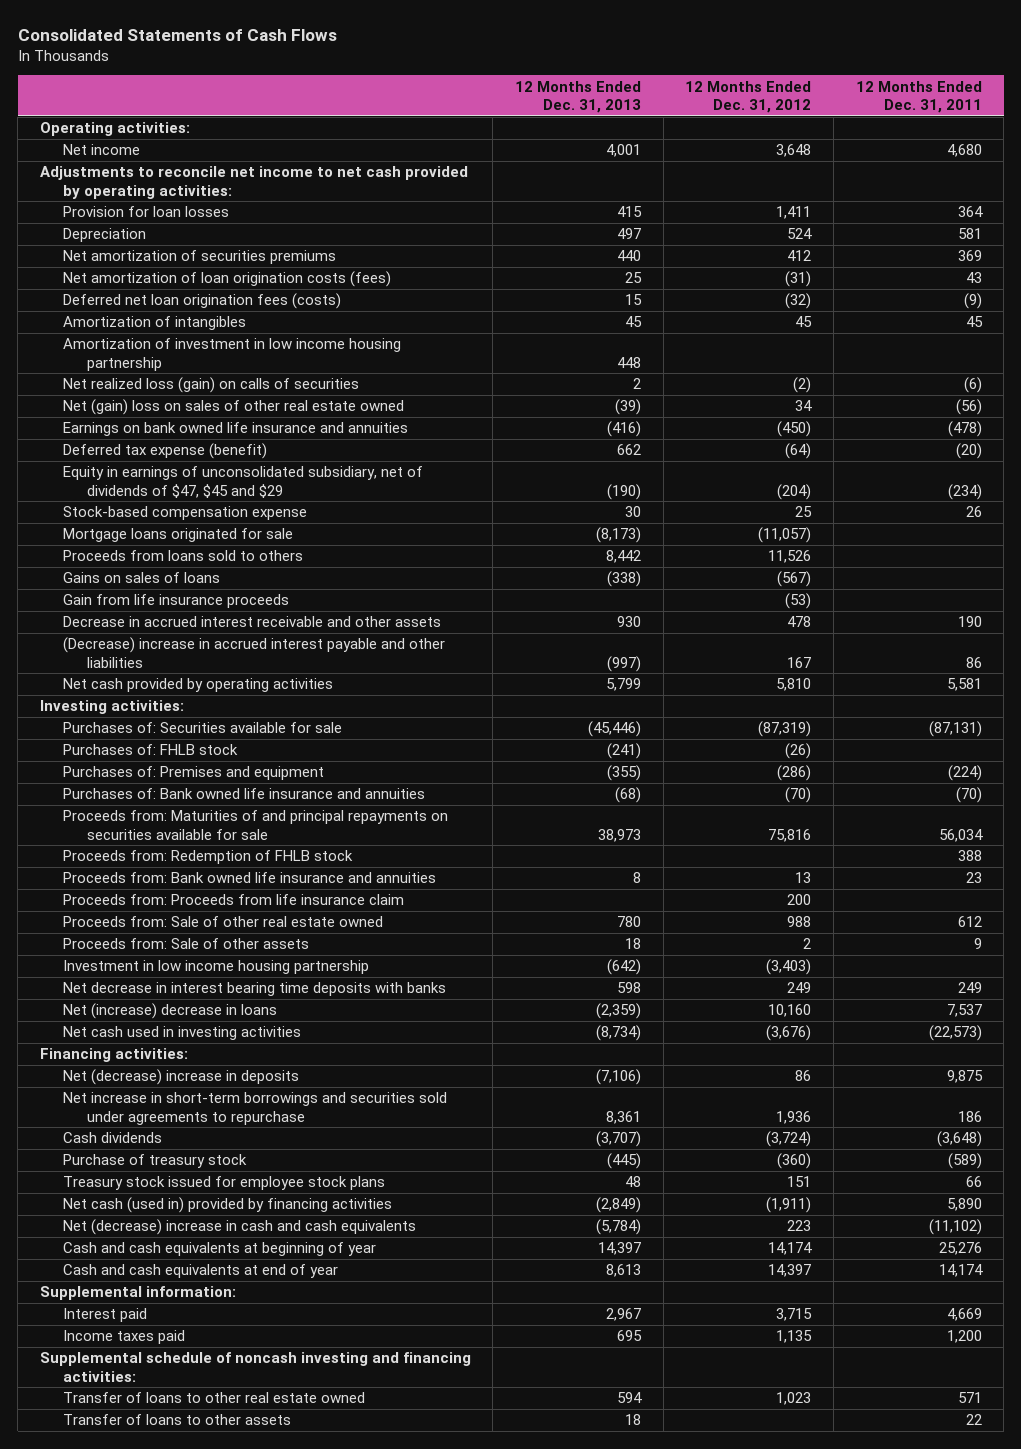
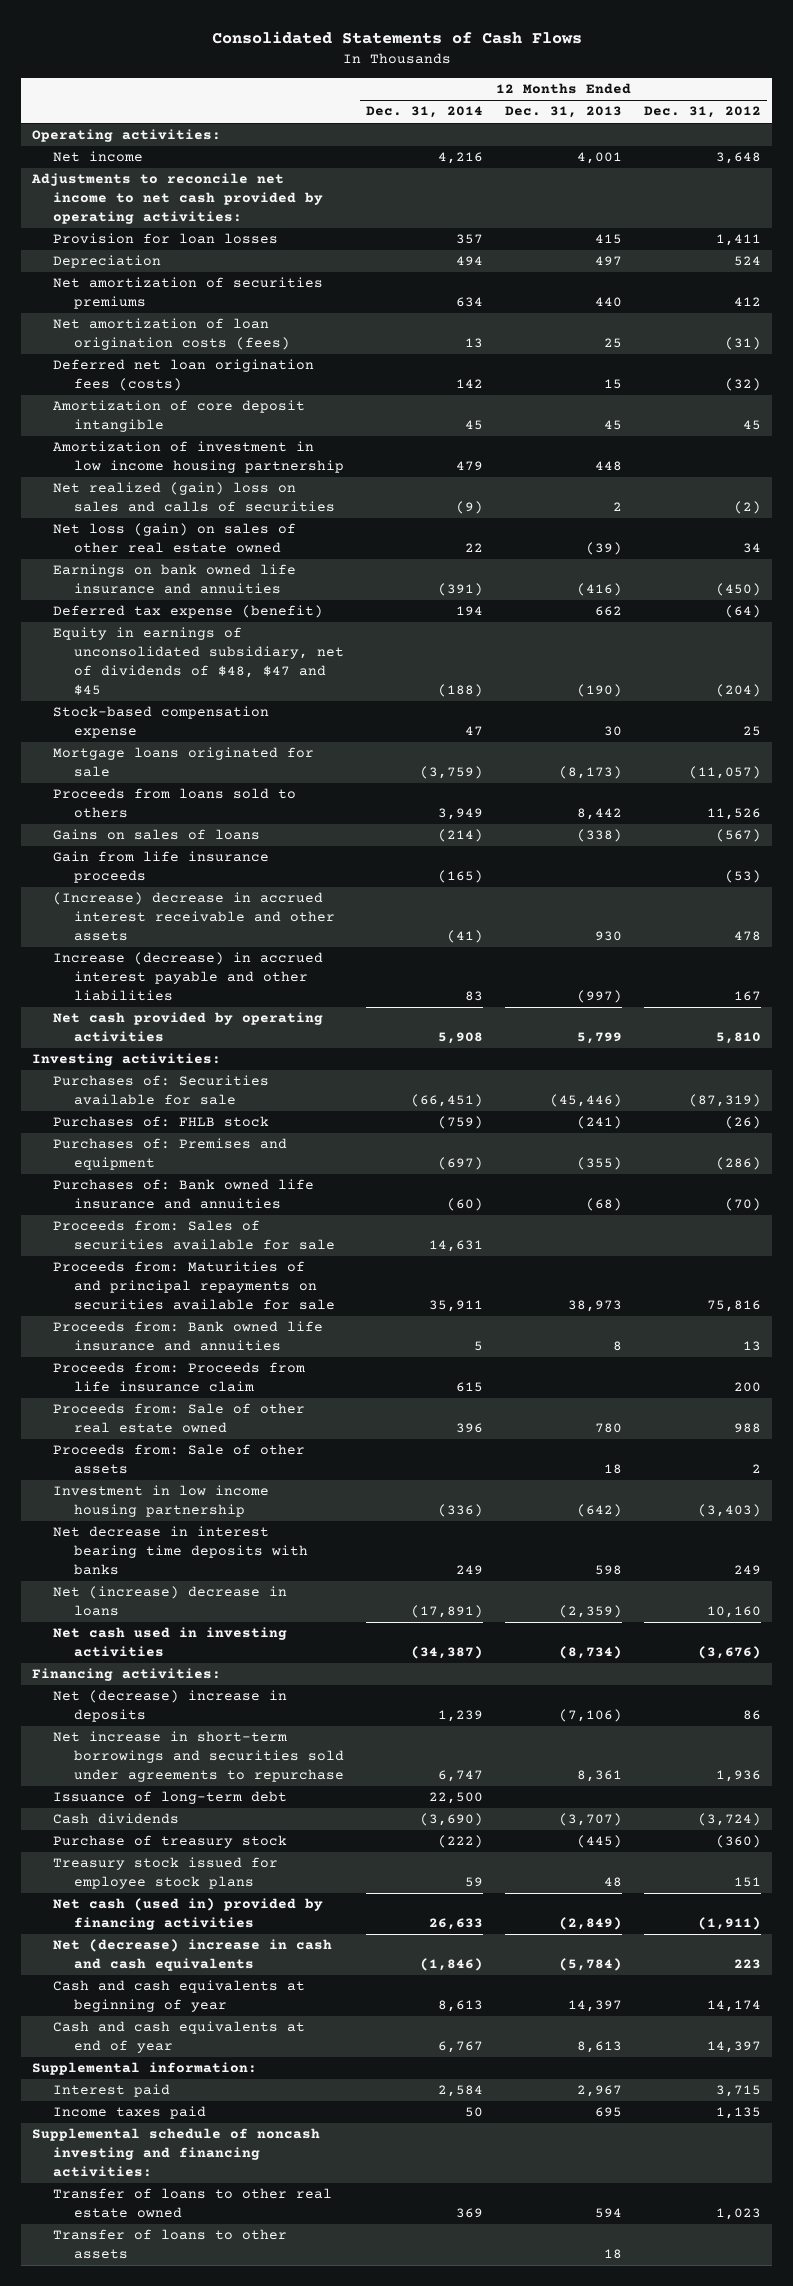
- | 12 Months Ended Dec. 31, 2013 | 12 Months Ended Dec. 31, 2012 | 12 Months Ended Dec. 31, 2011
+ | 12 Months Ended Dec. 31, 2014 | 12 Months Ended Dec. 31, 2013 | 12 Months Ended Dec. 31, 2012
- Amortization of intangibles | 45 | 45 | 45
+ Amortization of core deposit intangible | 45 | 45 | 45
- Net realized loss (gain) on calls of securities | 2 | (2) | (6)
- Net (gain) loss on sales of other real estate owned | (39) | 34 | (56)
+ Net realized (gain) loss on sales and calls of securities | (9) | 2 | (2)
+ Net loss (gain) on sales of other real estate owned | 22 | (39) | 34
- Equity in earnings of unconsolidated subsidiary, net of dividends of $47, $45 and $29 | (190) | (204) | (234)
+ Equity in earnings of unconsolidated subsidiary, net of dividends of $48, $47 and $45 | (188) | (190) | (204)
- Decrease in accrued interest receivable and other assets | 930 | 478 | 190
- (Decrease) increase in accrued interest payable and other liabilities | (997) | 167 | 86
+ (Increase) decrease in accrued interest receivable and other assets | (41) | 930 | 478
+ Increase (decrease) in accrued interest payable and other liabilities | 83 | (997) | 167
+ Proceeds from: Sales of securities available for sale | 14,631 | |
- Proceeds from: Redemption of FHLB stock | | | 388
+ Issuance of long-term debt | 22,500 | |

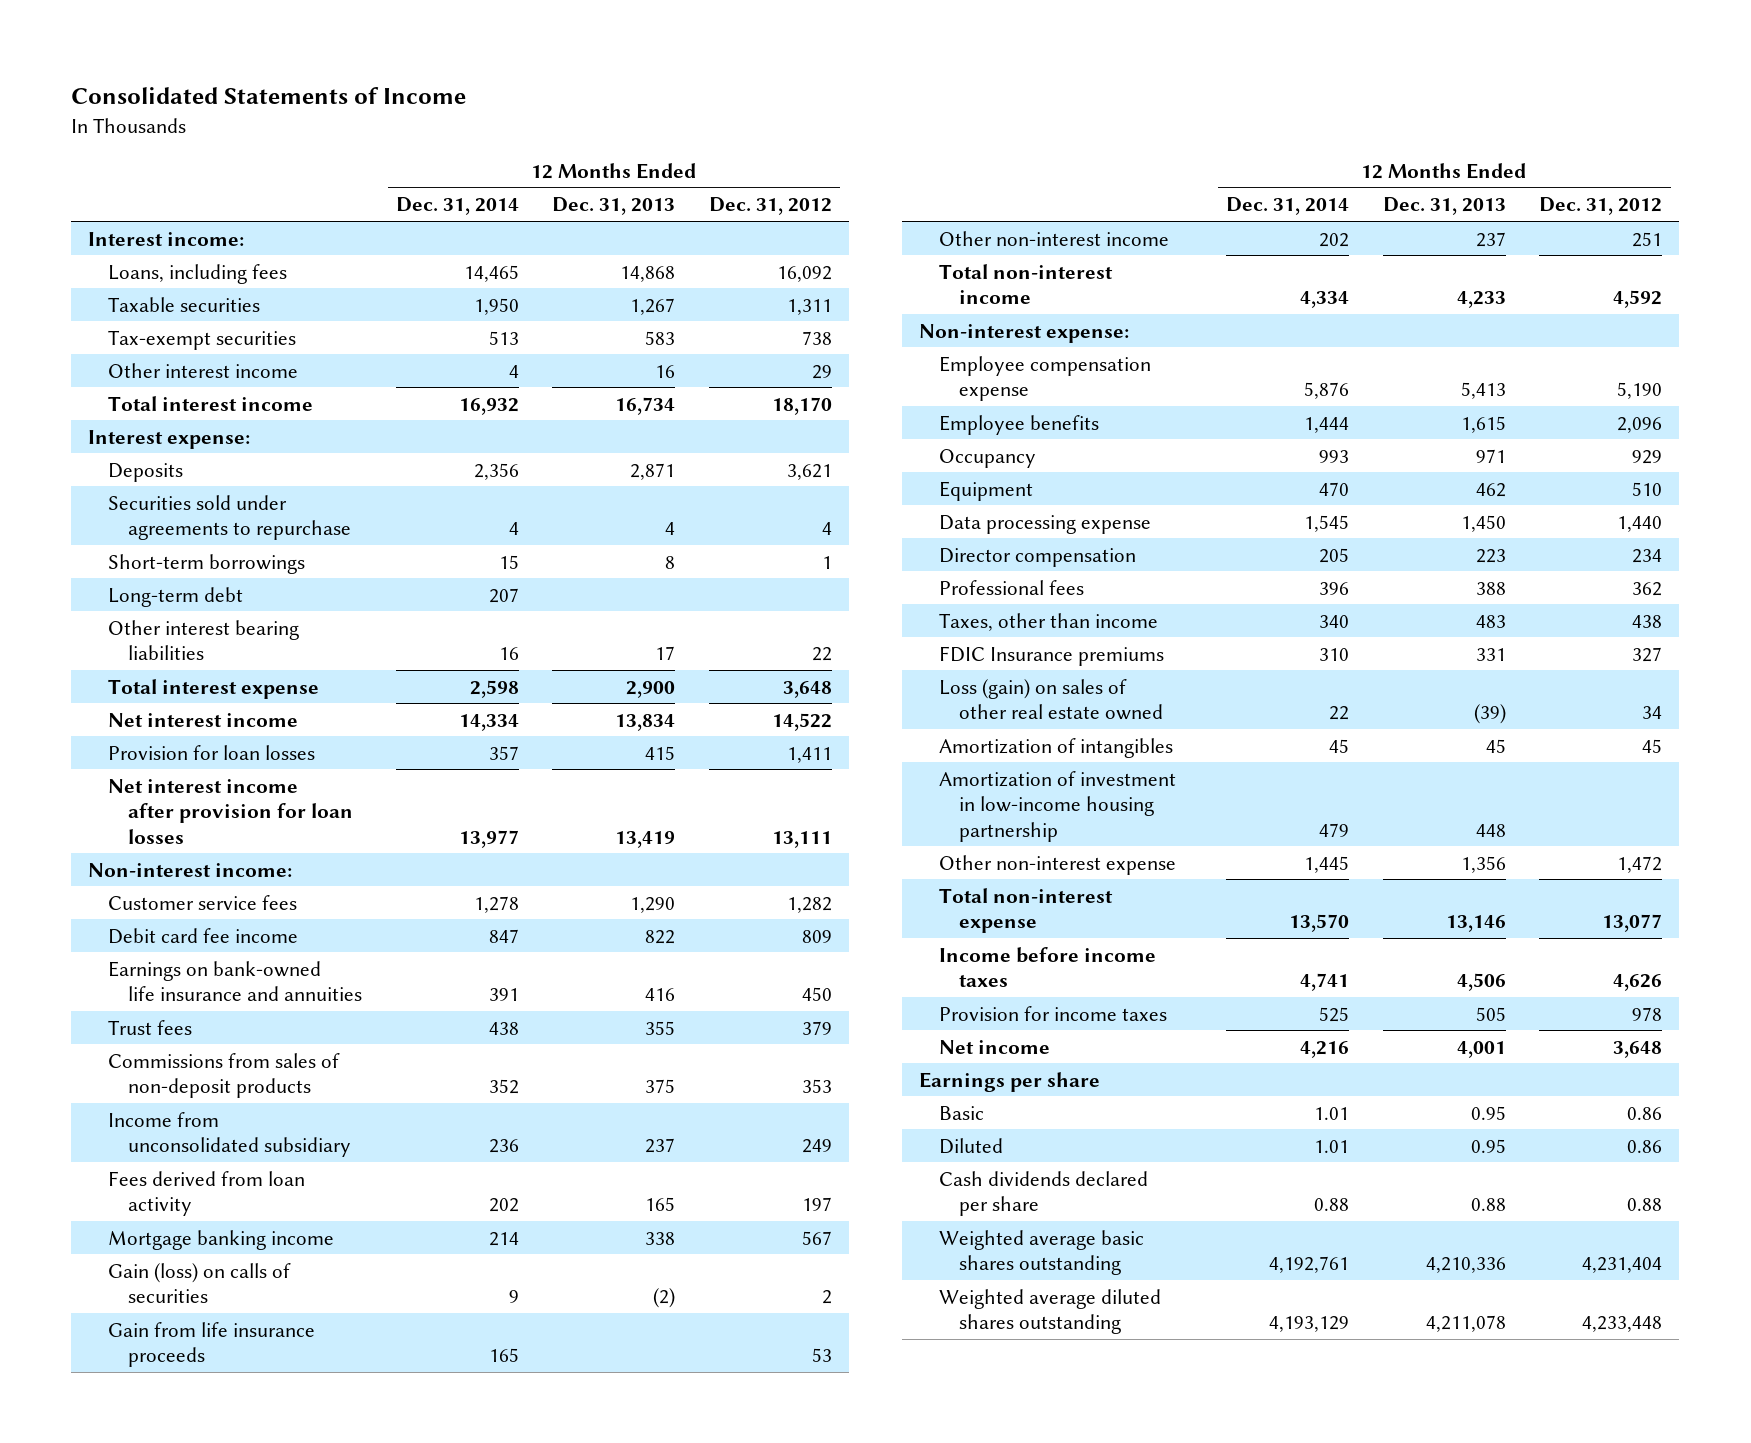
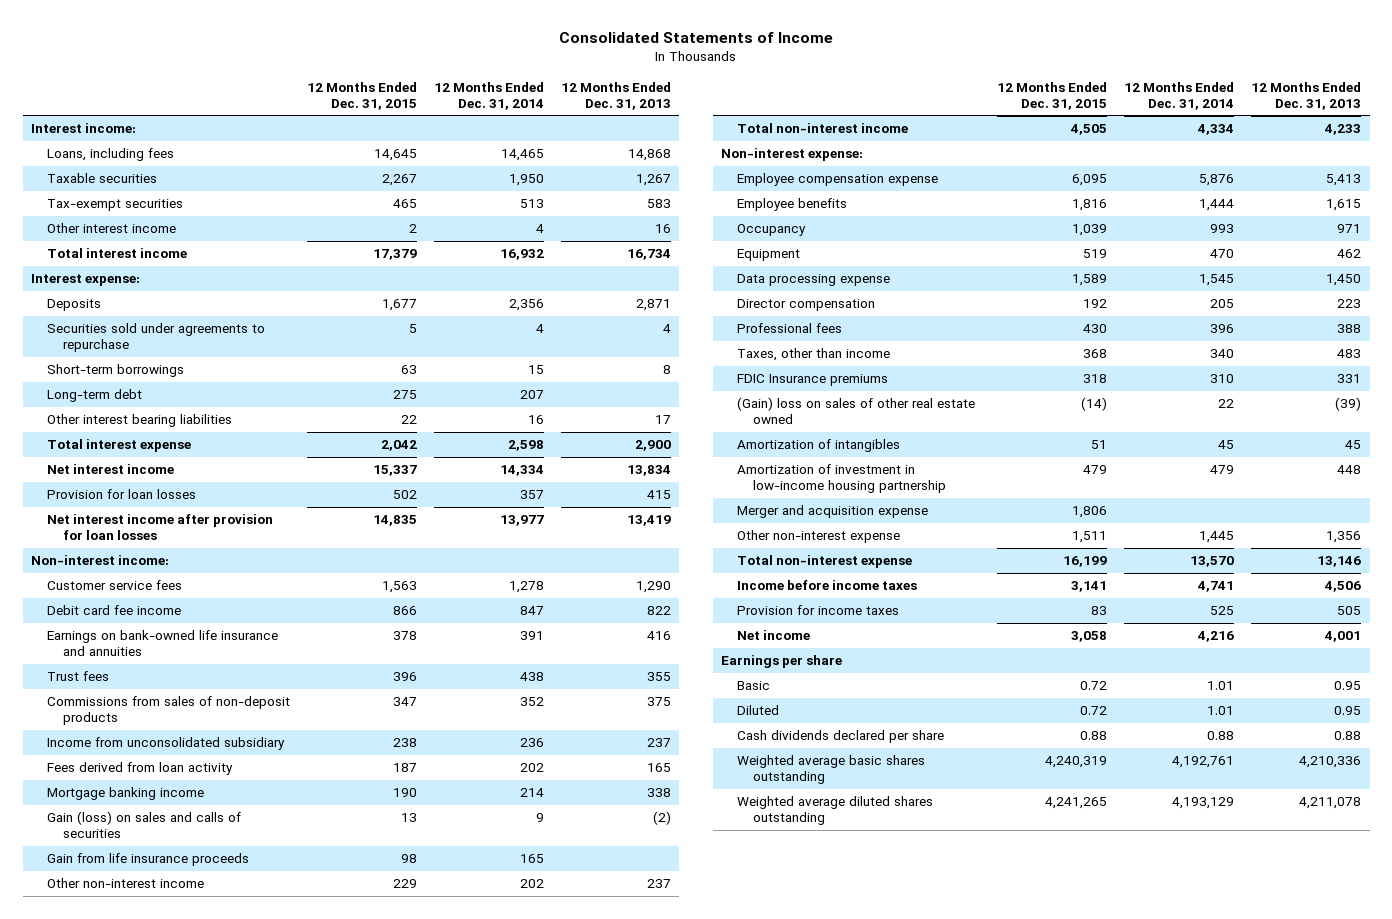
- | 12 Months Ended Dec. 31, 2014 | 12 Months Ended Dec. 31, 2013 | 12 Months Ended Dec. 31, 2012
+ | 12 Months Ended Dec. 31, 2015 | 12 Months Ended Dec. 31, 2014 | 12 Months Ended Dec. 31, 2013
- Gain (loss) on calls of securities | 9 | (2) | 2
+ Gain (loss) on sales and calls of securities | 13 | 9 | (2)
- Loss (gain) on sales of other real estate owned | 22 | (39) | 34
+ (Gain) loss on sales of other real estate owned | (14) | 22 | (39)
+ Merger and acquisition expense | 1,806 | |

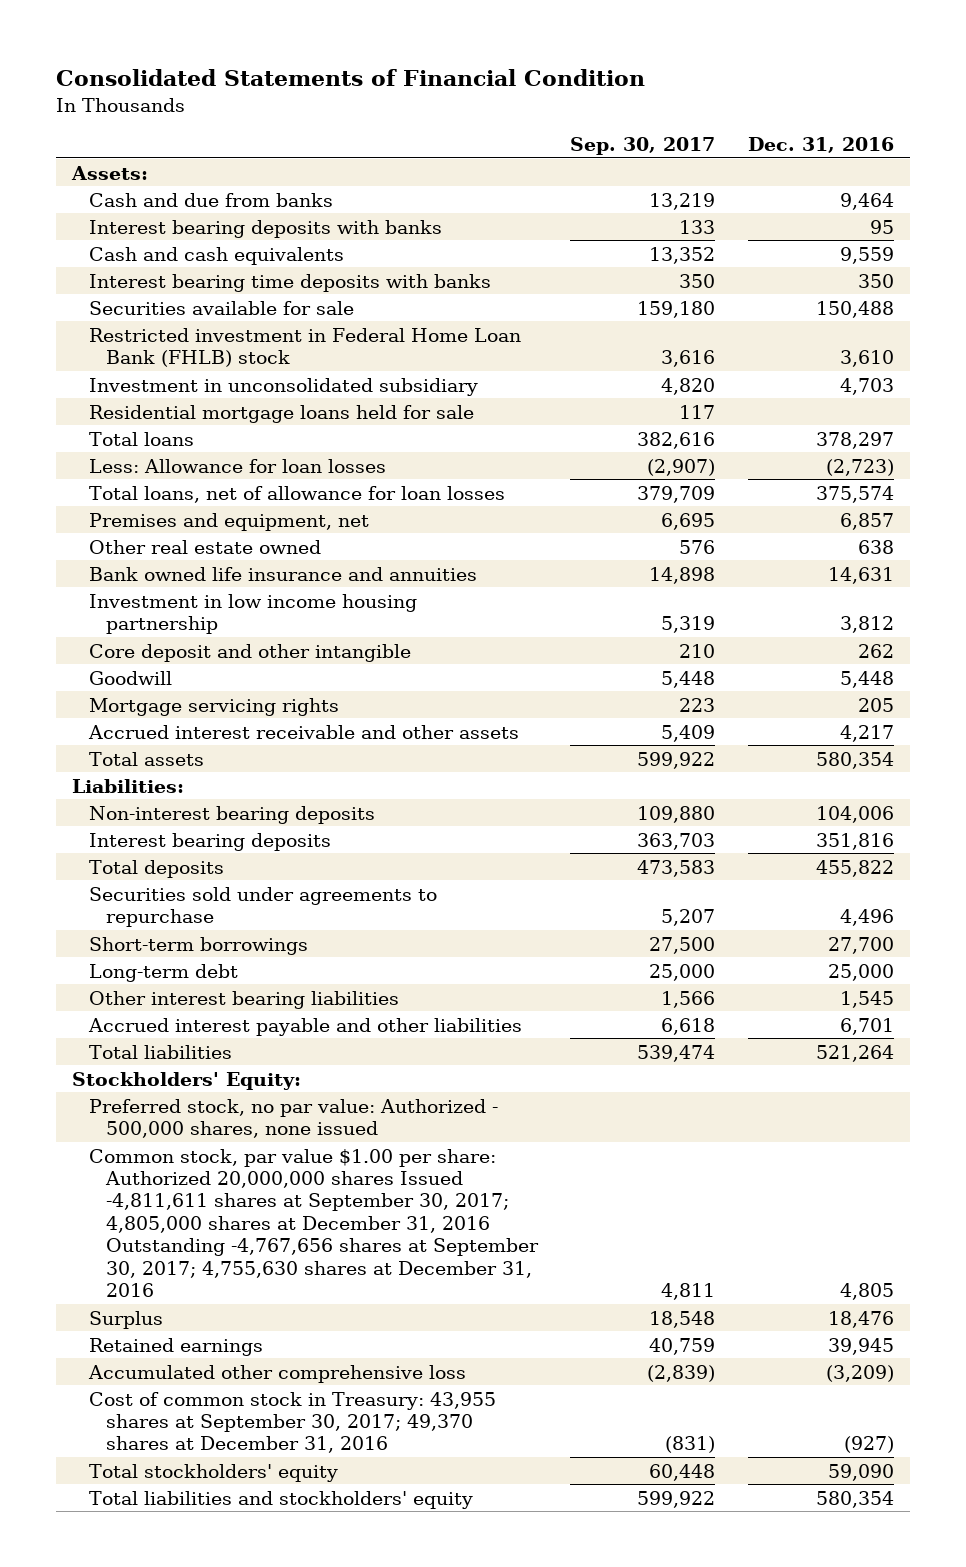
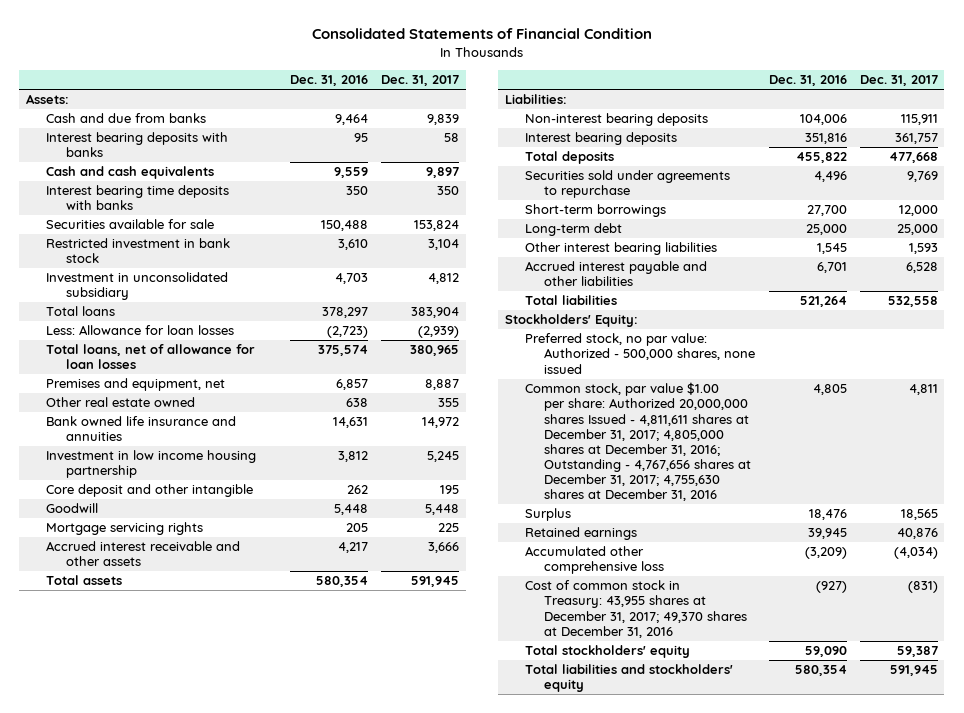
- | Sep. 30, 2017 | Dec. 31, 2016
+ | Dec. 31, 2016 | Dec. 31, 2017
- Restricted investment in Federal Home Loan Bank (FHLB) stock | 3,616 | 3,610
+ Restricted investment in bank stock | 3,610 | 3,104
- Residential mortgage loans held for sale | 117 |
- Common stock, par value $1.00 per share: Authorized 20,000,000 shares Issued -4,811,611 shares at September 30, 2017; 4,805,000 shares at December 31, 2016 Outstanding -4,767,656 shares at September 30, 2017; 4,755,630 shares at December 31, 2016 | 4,811 | 4,805
+ Common stock, par value $1.00 per share: Authorized 20,000,000 shares Issued - 4,811,611 shares at December 31, 2017; 4,805,000 shares at December 31, 2016; Outstanding - 4,767,656 shares at December 31, 2017; 4,755,630 shares at December 31, 2016 | 4,805 | 4,811
- Cost of common stock in Treasury: 43,955 shares at September 30, 2017; 49,370 shares at December 31, 2016 | (831) | (927)
+ Cost of common stock in Treasury: 43,955 shares at December 31, 2017; 49,370 shares at December 31, 2016 | (927) | (831)

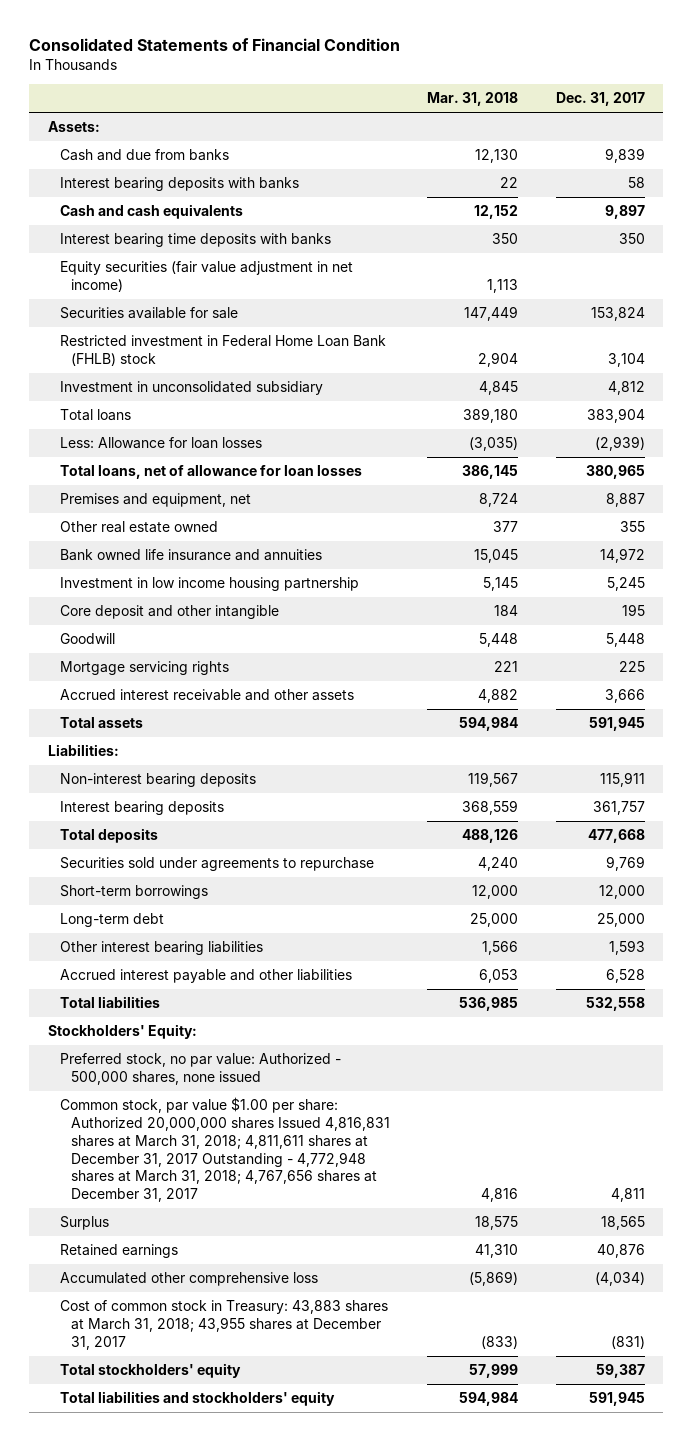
- | Dec. 31, 2016 | Dec. 31, 2017
+ | Mar. 31, 2018 | Dec. 31, 2017
+ Equity securities (fair value adjustment in net income) | 1,113 |
- Restricted investment in bank stock | 3,610 | 3,104
+ Restricted investment in Federal Home Loan Bank (FHLB) stock | 2,904 | 3,104
- Common stock, par value $1.00 per share: Authorized 20,000,000 shares Issued - 4,811,611 shares at December 31, 2017; 4,805,000 shares at December 31, 2016; Outstanding - 4,767,656 shares at December 31, 2017; 4,755,630 shares at December 31, 2016 | 4,805 | 4,811
+ Common stock, par value $1.00 per share: Authorized 20,000,000 shares Issued 4,816,831 shares at March 31, 2018; 4,811,611 shares at December 31, 2017 Outstanding - 4,772,948 shares at March 31, 2018; 4,767,656 shares at December 31, 2017 | 4,816 | 4,811
- Cost of common stock in Treasury: 43,955 shares at December 31, 2017; 49,370 shares at December 31, 2016 | (927) | (831)
+ Cost of common stock in Treasury: 43,883 shares at March 31, 2018; 43,955 shares at December 31, 2017 | (833) | (831)

